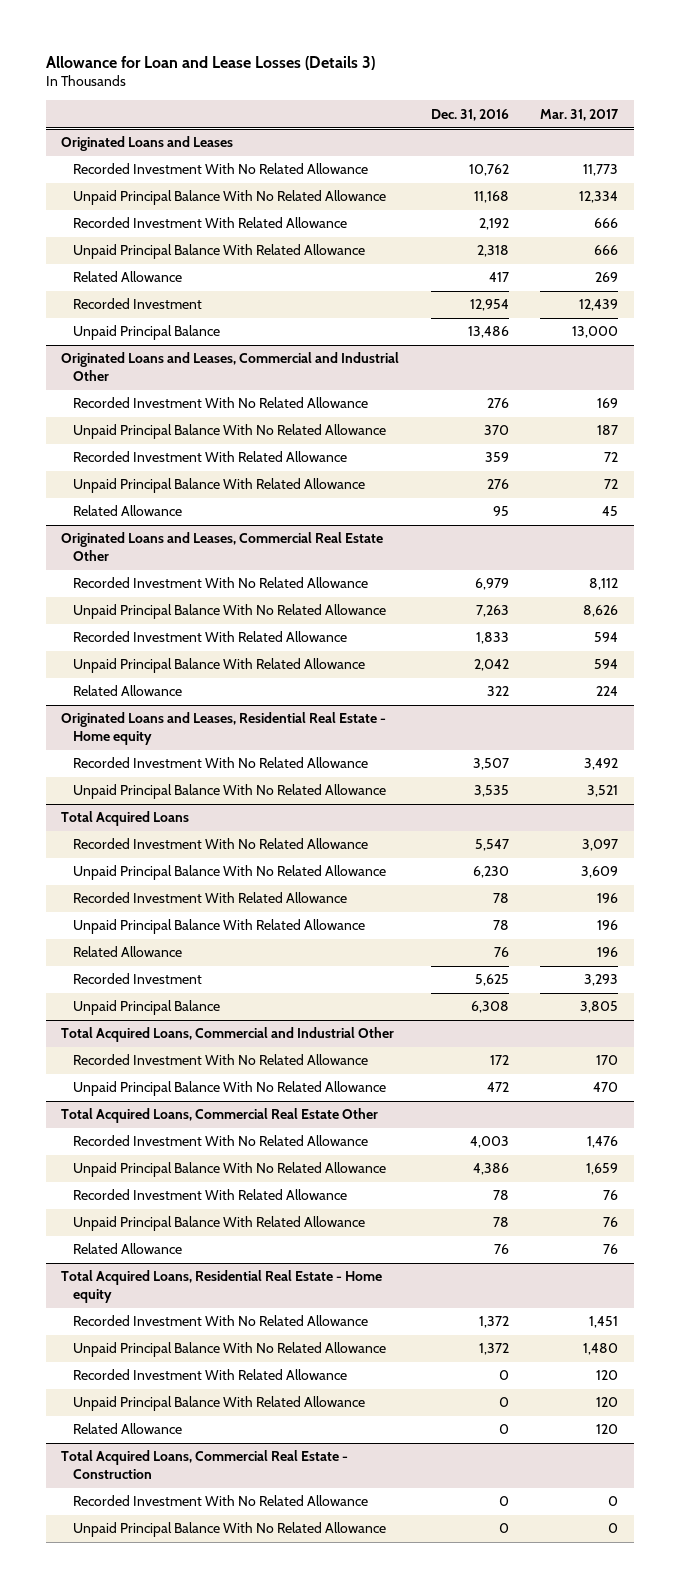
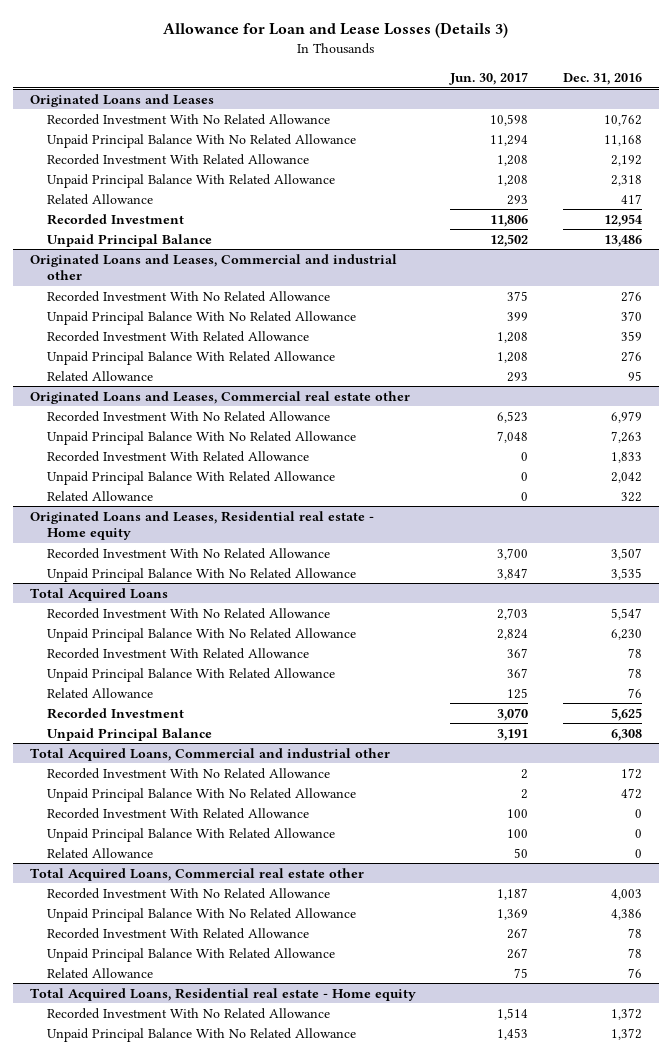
- | Dec. 31, 2016 | Mar. 31, 2017
+ | Jun. 30, 2017 | Dec. 31, 2016
- Originated Loans and Leases, Commercial and Industrial Other
+ Originated Loans and Leases, Commercial and industrial other
- Originated Loans and Leases, Commercial Real Estate Other
+ Originated Loans and Leases, Commercial real estate other
- Originated Loans and Leases, Residential Real Estate - Home equity
+ Originated Loans and Leases, Residential real estate - Home equity
- Total Acquired Loans, Commercial and Industrial Other
+ Total Acquired Loans, Commercial and industrial other
- Total Acquired Loans, Commercial Real Estate Other
+ Recorded Investment With Related Allowance | 100 | 0
+ Unpaid Principal Balance With Related Allowance | 100 | 0
+ Related Allowance | 50 | 0
+ Total Acquired Loans, Commercial real estate other
- Total Acquired Loans, Residential Real Estate - Home equity
+ Total Acquired Loans, Residential real estate - Home equity
- Recorded Investment With Related Allowance | 0 | 120
- Unpaid Principal Balance With Related Allowance | 0 | 120
- Related Allowance | 0 | 120
- Total Acquired Loans, Commercial Real Estate - Construction
- Recorded Investment With No Related Allowance | 0 | 0
- Unpaid Principal Balance With No Related Allowance | 0 | 0

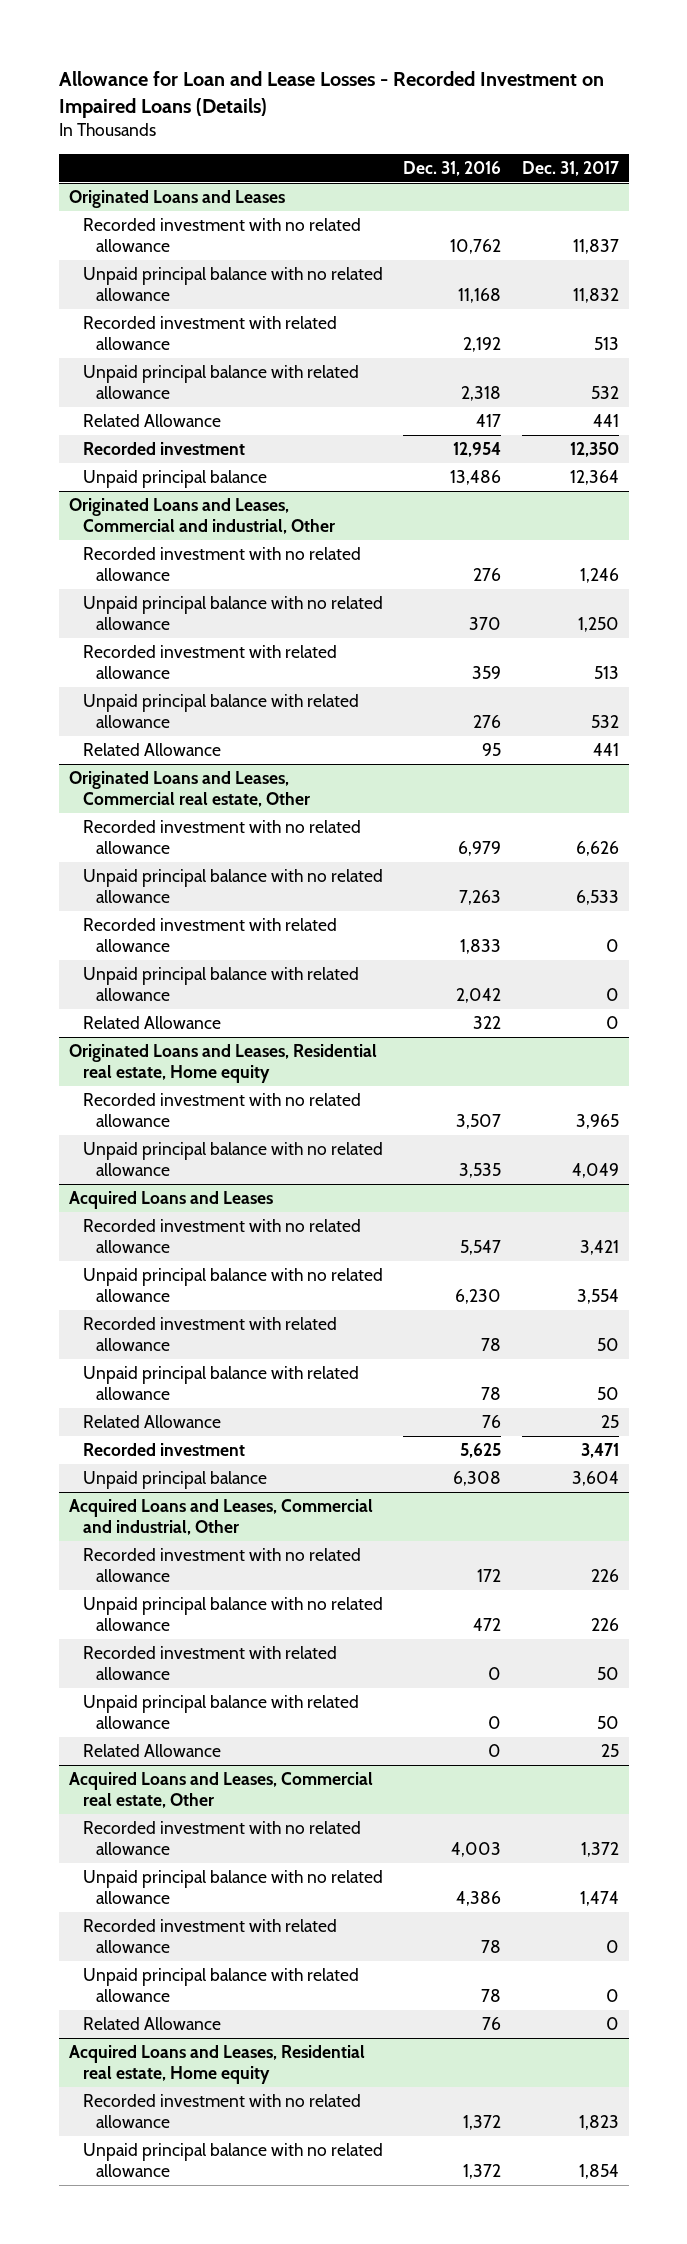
- Allowance for Loan and Lease Losses (Details 3)
+ Allowance for Loan and Lease Losses - Recorded Investment on Impaired Loans (Details)
- | Jun. 30, 2017 | Dec. 31, 2016
+ | Dec. 31, 2016 | Dec. 31, 2017
@ Originated Loans and Leases
- Recorded Investment With No Related Allowance | 10,598 | 10,762
- Unpaid Principal Balance With No Related Allowance | 11,294 | 11,168
- Recorded Investment With Related Allowance | 1,208 | 2,192
- Unpaid Principal Balance With Related Allowance | 1,208 | 2,318
+ Recorded investment with no related allowance | 10,762 | 11,837
+ Unpaid principal balance with no related allowance | 11,168 | 11,832
+ Recorded investment with related allowance | 2,192 | 513
+ Unpaid principal balance with related allowance | 2,318 | 532
- Recorded Investment | 11,806 | 12,954
- Unpaid Principal Balance | 12,502 | 13,486
- Originated Loans and Leases, Commercial and industrial other
- Recorded Investment With No Related Allowance | 375 | 276
- Unpaid Principal Balance With No Related Allowance | 399 | 370
- Recorded Investment With Related Allowance | 1,208 | 359
- Unpaid Principal Balance With Related Allowance | 1,208 | 276
@ Originated Loans and Leases
+ Recorded investment | 12,954 | 12,350
+ Unpaid principal balance | 13,486 | 12,364
+ Originated Loans and Leases, Commercial and industrial, Other
+ Recorded investment with no related allowance | 276 | 1,246
+ Unpaid principal balance with no related allowance | 370 | 1,250
+ Recorded investment with related allowance | 359 | 513
+ Unpaid principal balance with related allowance | 276 | 532
- Originated Loans and Leases, Commercial real estate other
- Recorded Investment With No Related Allowance | 6,523 | 6,979
- Unpaid Principal Balance With No Related Allowance | 7,048 | 7,263
- Recorded Investment With Related Allowance | 0 | 1,833
- Unpaid Principal Balance With Related Allowance | 0 | 2,042
+ Originated Loans and Leases, Commercial real estate, Other
+ Recorded investment with no related allowance | 6,979 | 6,626
+ Unpaid principal balance with no related allowance | 7,263 | 6,533
+ Recorded investment with related allowance | 1,833 | 0
+ Unpaid principal balance with related allowance | 2,042 | 0
- Originated Loans and Leases, Residential real estate - Home equity
- Recorded Investment With No Related Allowance | 3,700 | 3,507
- Unpaid Principal Balance With No Related Allowance | 3,847 | 3,535
- Total Acquired Loans
- Recorded Investment With No Related Allowance | 2,703 | 5,547
- Unpaid Principal Balance With No Related Allowance | 2,824 | 6,230
- Recorded Investment With Related Allowance | 367 | 78
- Unpaid Principal Balance With Related Allowance | 367 | 78
+ Originated Loans and Leases, Residential real estate, Home equity
+ Recorded investment with no related allowance | 3,507 | 3,965
+ Unpaid principal balance with no related allowance | 3,535 | 4,049
+ Acquired Loans and Leases
+ Recorded investment with no related allowance | 5,547 | 3,421
+ Unpaid principal balance with no related allowance | 6,230 | 3,554
+ Recorded investment with related allowance | 78 | 50
+ Unpaid principal balance with related allowance | 78 | 50
- Recorded Investment | 3,070 | 5,625
- Unpaid Principal Balance | 3,191 | 6,308
- Total Acquired Loans, Commercial and industrial other
- Recorded Investment With No Related Allowance | 2 | 172
- Unpaid Principal Balance With No Related Allowance | 2 | 472
- Recorded Investment With Related Allowance | 100 | 0
- Unpaid Principal Balance With Related Allowance | 100 | 0
+ Recorded investment | 5,625 | 3,471
+ Unpaid principal balance | 6,308 | 3,604
+ Acquired Loans and Leases, Commercial and industrial, Other
+ Recorded investment with no related allowance | 172 | 226
+ Unpaid principal balance with no related allowance | 472 | 226
+ Recorded investment with related allowance | 0 | 50
+ Unpaid principal balance with related allowance | 0 | 50
- Total Acquired Loans, Commercial real estate other
- Recorded Investment With No Related Allowance | 1,187 | 4,003
- Unpaid Principal Balance With No Related Allowance | 1,369 | 4,386
- Recorded Investment With Related Allowance | 267 | 78
- Unpaid Principal Balance With Related Allowance | 267 | 78
+ Acquired Loans and Leases, Commercial real estate, Other
+ Recorded investment with no related allowance | 4,003 | 1,372
+ Unpaid principal balance with no related allowance | 4,386 | 1,474
+ Recorded investment with related allowance | 78 | 0
+ Unpaid principal balance with related allowance | 78 | 0
- Total Acquired Loans, Residential real estate - Home equity
- Recorded Investment With No Related Allowance | 1,514 | 1,372
- Unpaid Principal Balance With No Related Allowance | 1,453 | 1,372
+ Acquired Loans and Leases, Residential real estate, Home equity
+ Recorded investment with no related allowance | 1,372 | 1,823
+ Unpaid principal balance with no related allowance | 1,372 | 1,854

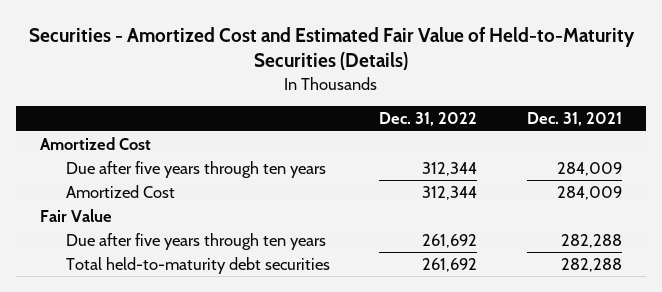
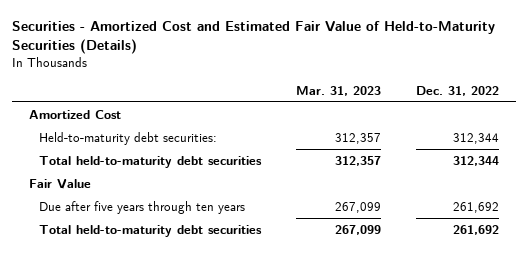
- | Dec. 31, 2022 | Dec. 31, 2021
+ | Mar. 31, 2023 | Dec. 31, 2022
- Due after five years through ten years | 312,344 | 284,009
- Amortized Cost | 312,344 | 284,009
+ Held-to-maturity debt securities: | 312,357 | 312,344
+ Total held-to-maturity debt securities | 312,357 | 312,344

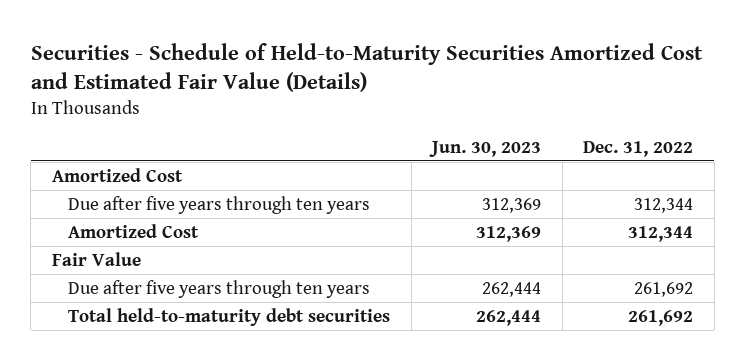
- Securities - Amortized Cost and Estimated Fair Value of Held-to-Maturity Securities (Details)
+ Securities - Schedule of Held-to-Maturity Securities Amortized Cost and Estimated Fair Value (Details)
- | Mar. 31, 2023 | Dec. 31, 2022
+ | Jun. 30, 2023 | Dec. 31, 2022
- Held-to-maturity debt securities: | 312,357 | 312,344
- Total held-to-maturity debt securities | 312,357 | 312,344
+ Due after five years through ten years | 312,369 | 312,344
+ Amortized Cost | 312,369 | 312,344

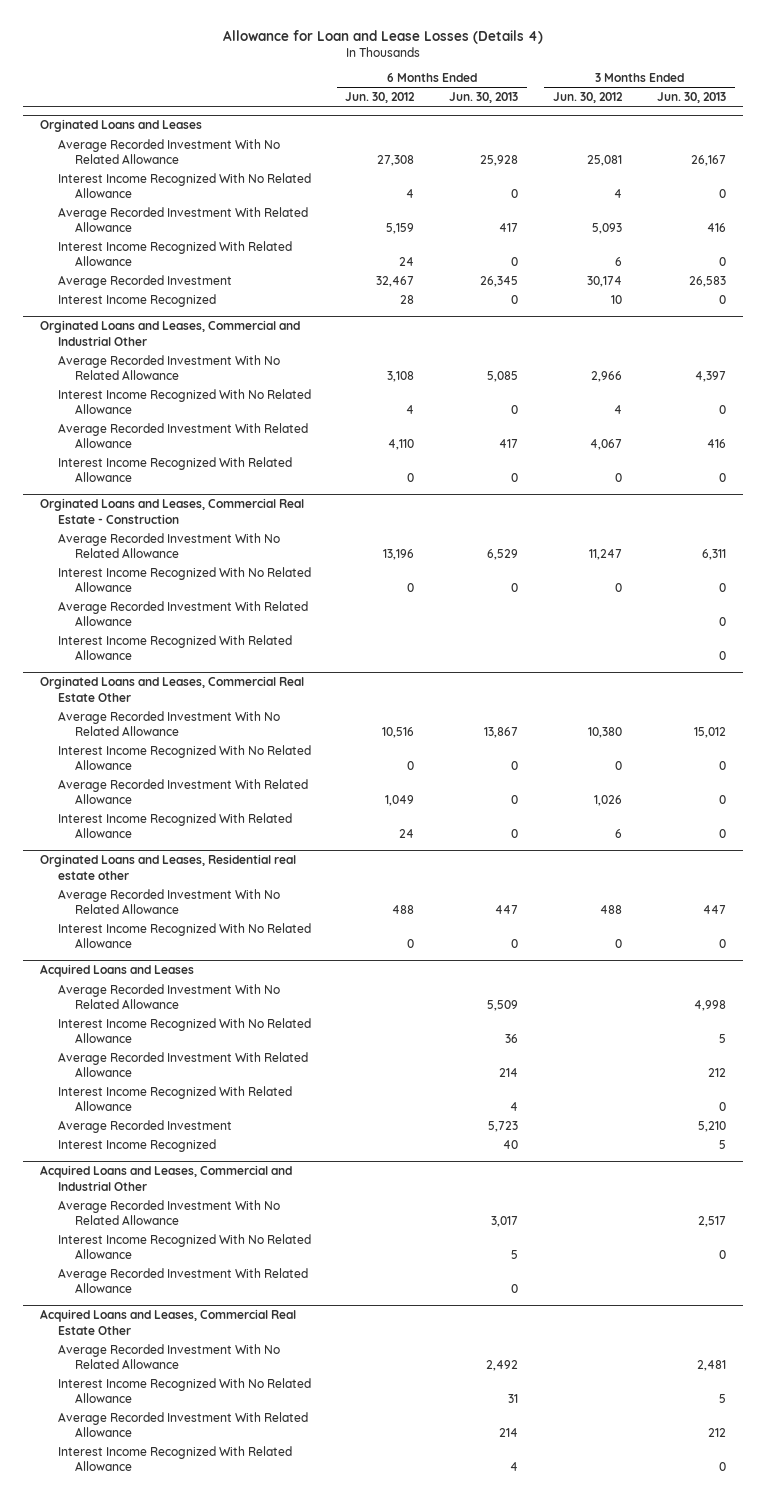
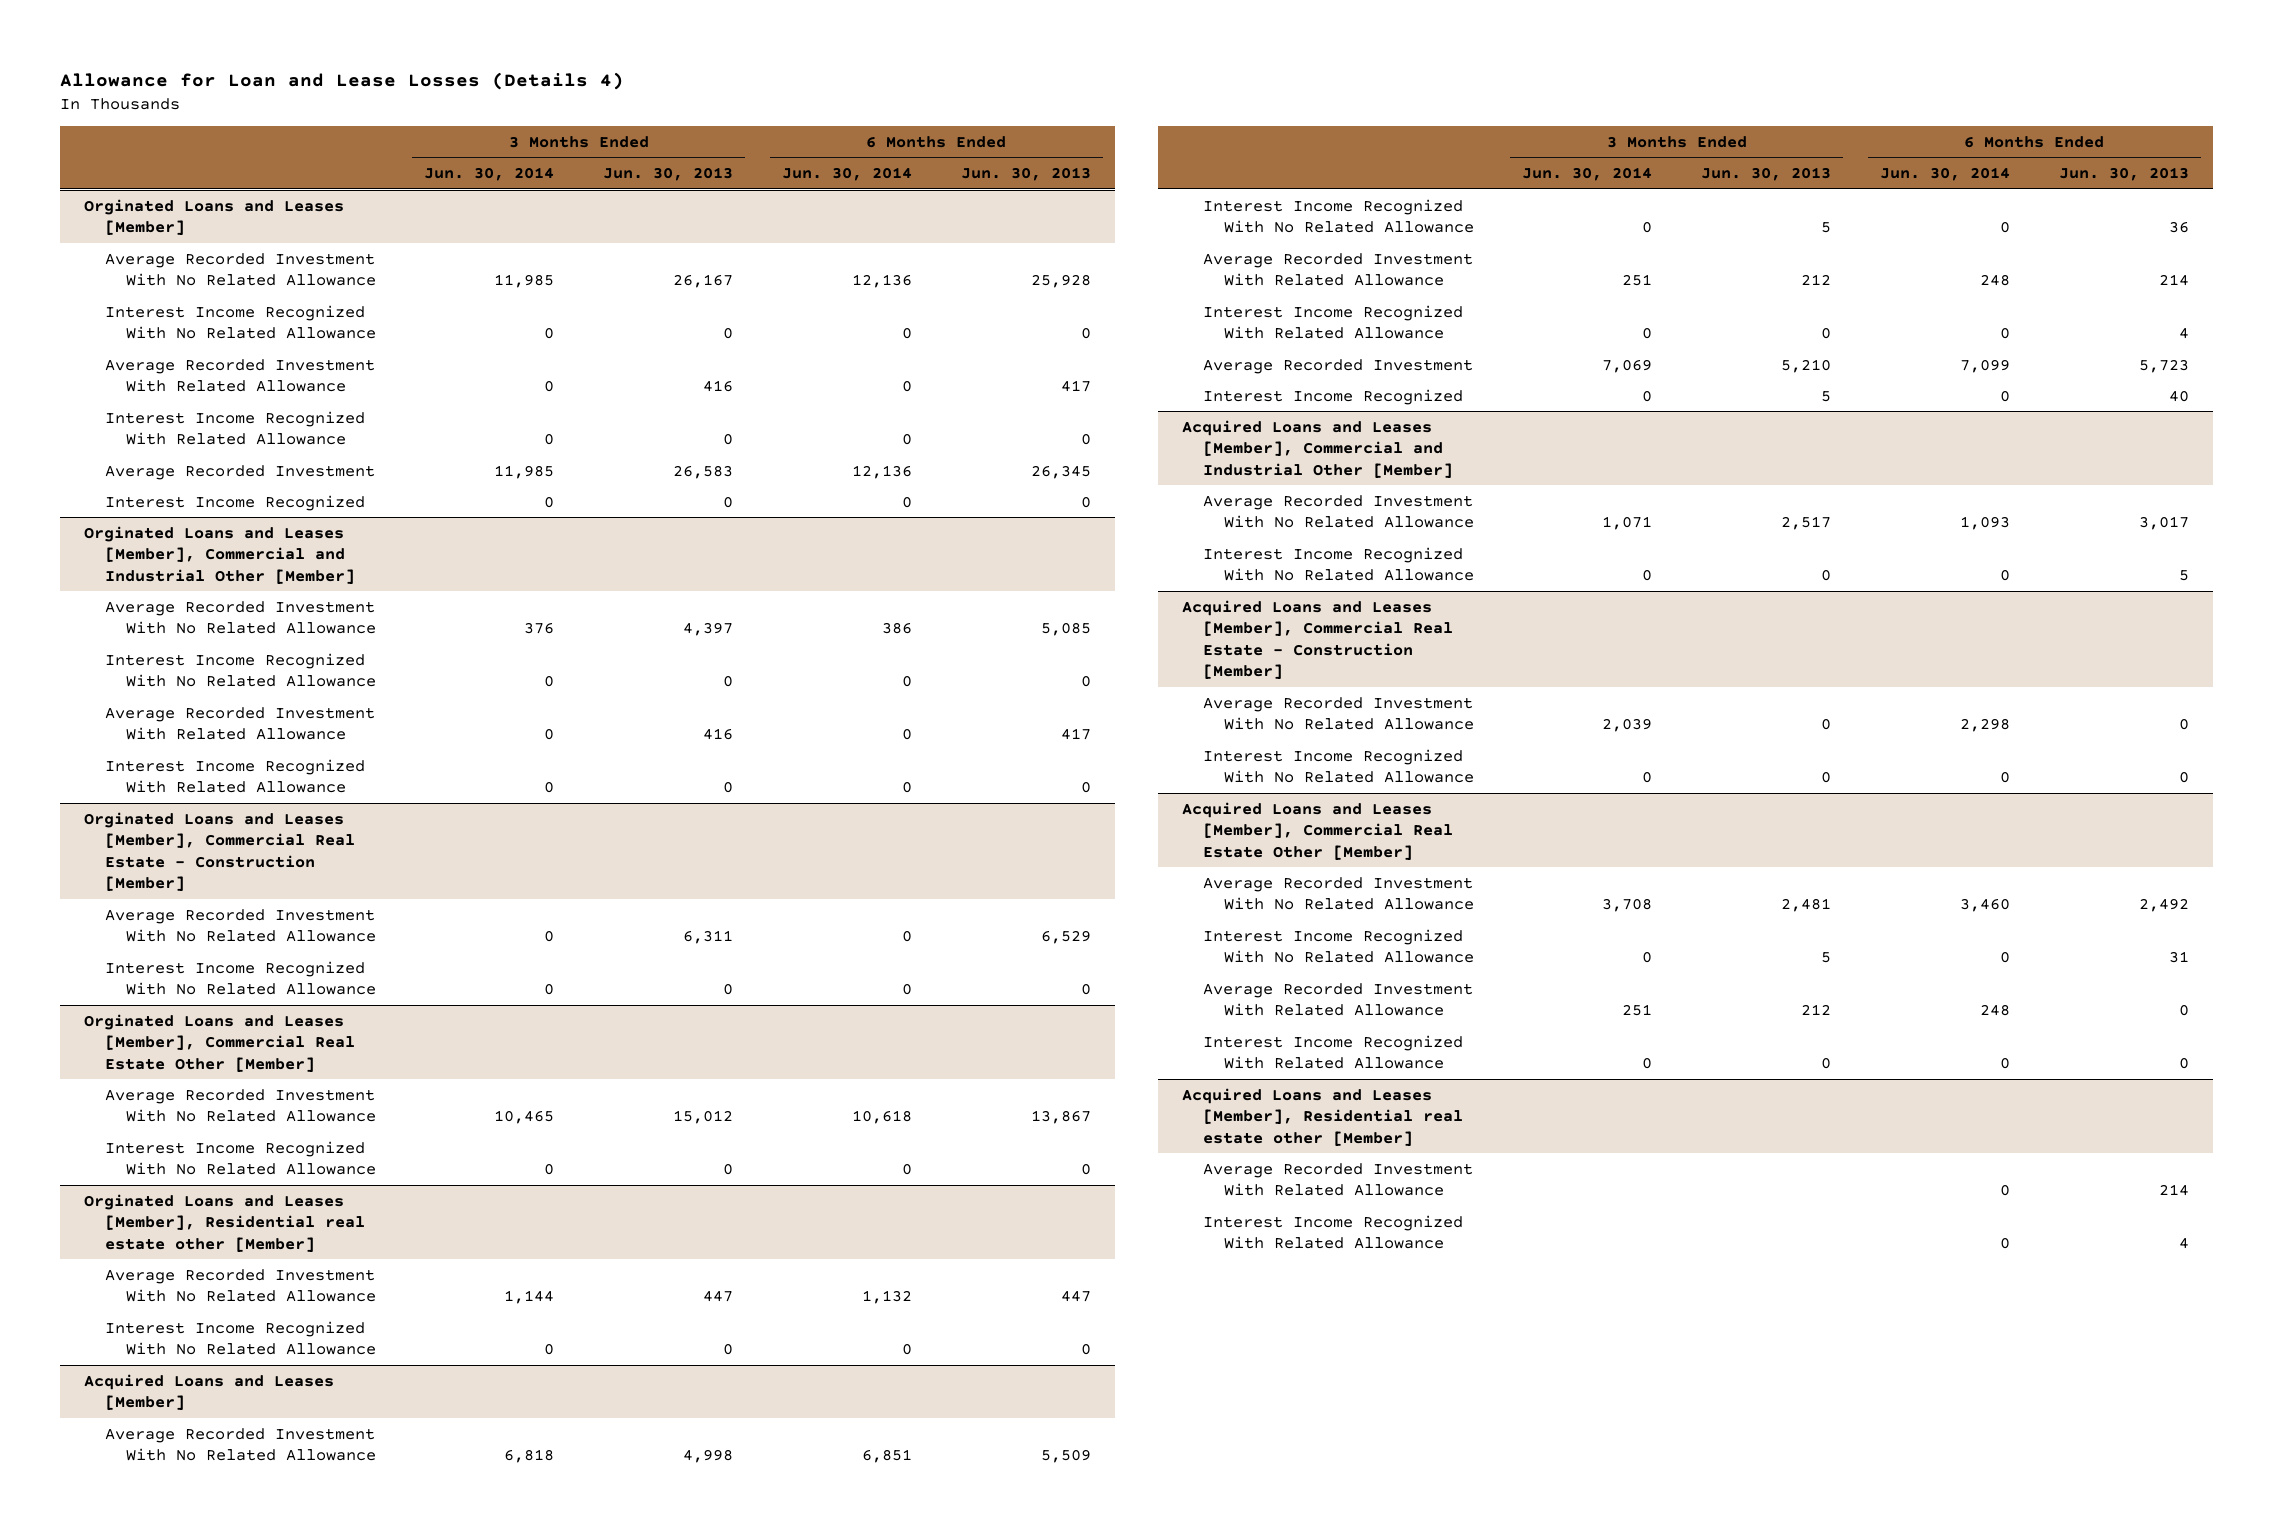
- | 6 Months Ended Jun. 30, 2012 | 6 Months Ended Jun. 30, 2013 | 3 Months Ended Jun. 30, 2012 | 3 Months Ended Jun. 30, 2013
+ | 3 Months Ended Jun. 30, 2014 | 3 Months Ended Jun. 30, 2013 | 6 Months Ended Jun. 30, 2014 | 6 Months Ended Jun. 30, 2013
- Orginated Loans and Leases
+ Orginated Loans and Leases [Member]
- Orginated Loans and Leases, Commercial and Industrial Other
+ Orginated Loans and Leases [Member], Commercial and Industrial Other [Member]
- Orginated Loans and Leases, Commercial Real Estate - Construction
+ Orginated Loans and Leases [Member], Commercial Real Estate - Construction [Member]
- Average Recorded Investment With Related Allowance | | | | 0
- Interest Income Recognized With Related Allowance | | | | 0
- Orginated Loans and Leases, Commercial Real Estate Other
+ Orginated Loans and Leases [Member], Commercial Real Estate Other [Member]
- Average Recorded Investment With Related Allowance | 1,049 | 0 | 1,026 | 0
- Interest Income Recognized With Related Allowance | 24 | 0 | 6 | 0
- Orginated Loans and Leases, Residential real estate other
+ Orginated Loans and Leases [Member], Residential real estate other [Member]
- Acquired Loans and Leases
+ Acquired Loans and Leases [Member]
- Acquired Loans and Leases, Commercial and Industrial Other
+ Acquired Loans and Leases [Member], Commercial and Industrial Other [Member]
- Average Recorded Investment With Related Allowance | | 0 | |
- Acquired Loans and Leases, Commercial Real Estate Other
+ Acquired Loans and Leases [Member], Commercial Real Estate - Construction [Member]
+ Average Recorded Investment With No Related Allowance | 2,039 | 0 | 2,298 | 0
+ Interest Income Recognized With No Related Allowance | 0 | 0 | 0 | 0
+ Acquired Loans and Leases [Member], Commercial Real Estate Other [Member]
- Average Recorded Investment With Related Allowance | | 214 | | 212
- Interest Income Recognized With Related Allowance | | 4 | | 0
+ Average Recorded Investment With Related Allowance | 251 | 212 | 248 | 0
+ Interest Income Recognized With Related Allowance | 0 | 0 | 0 | 0
+ Acquired Loans and Leases [Member], Residential real estate other [Member]
+ Average Recorded Investment With Related Allowance | | | 0 | 214
+ Interest Income Recognized With Related Allowance | | | 0 | 4

